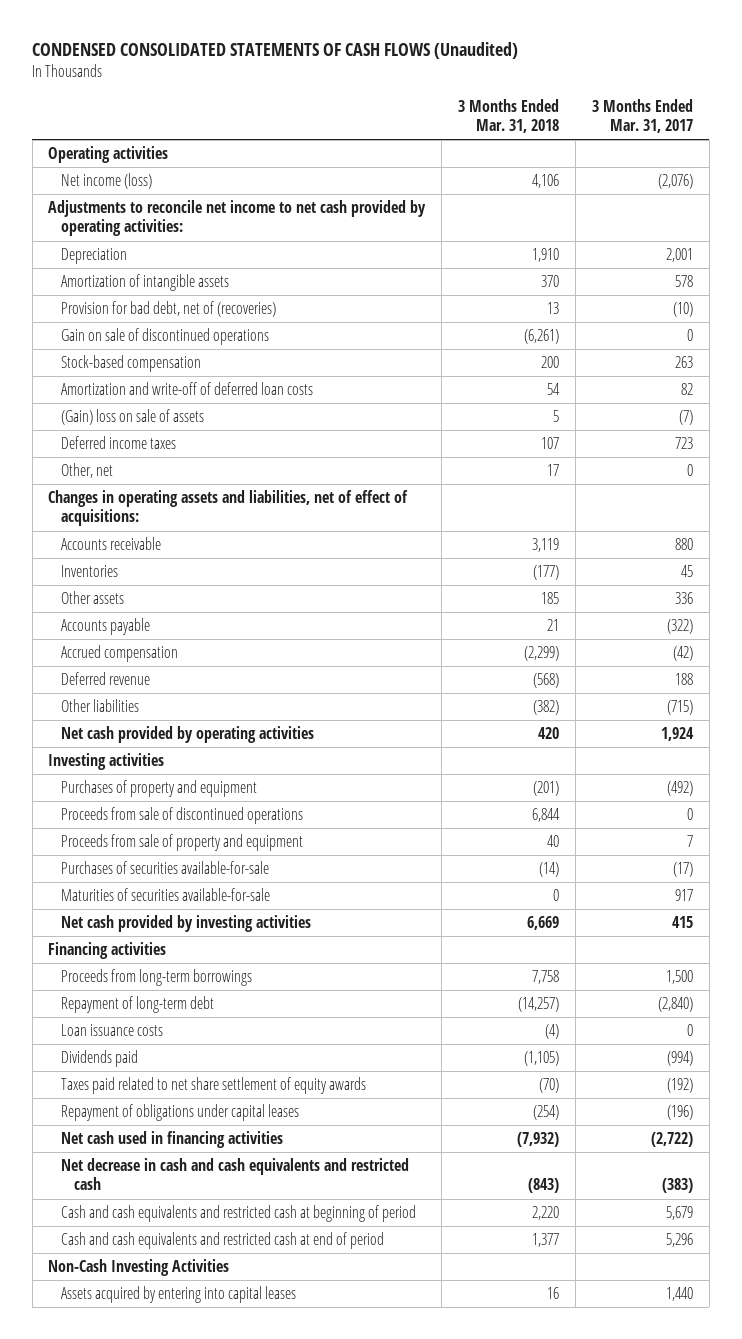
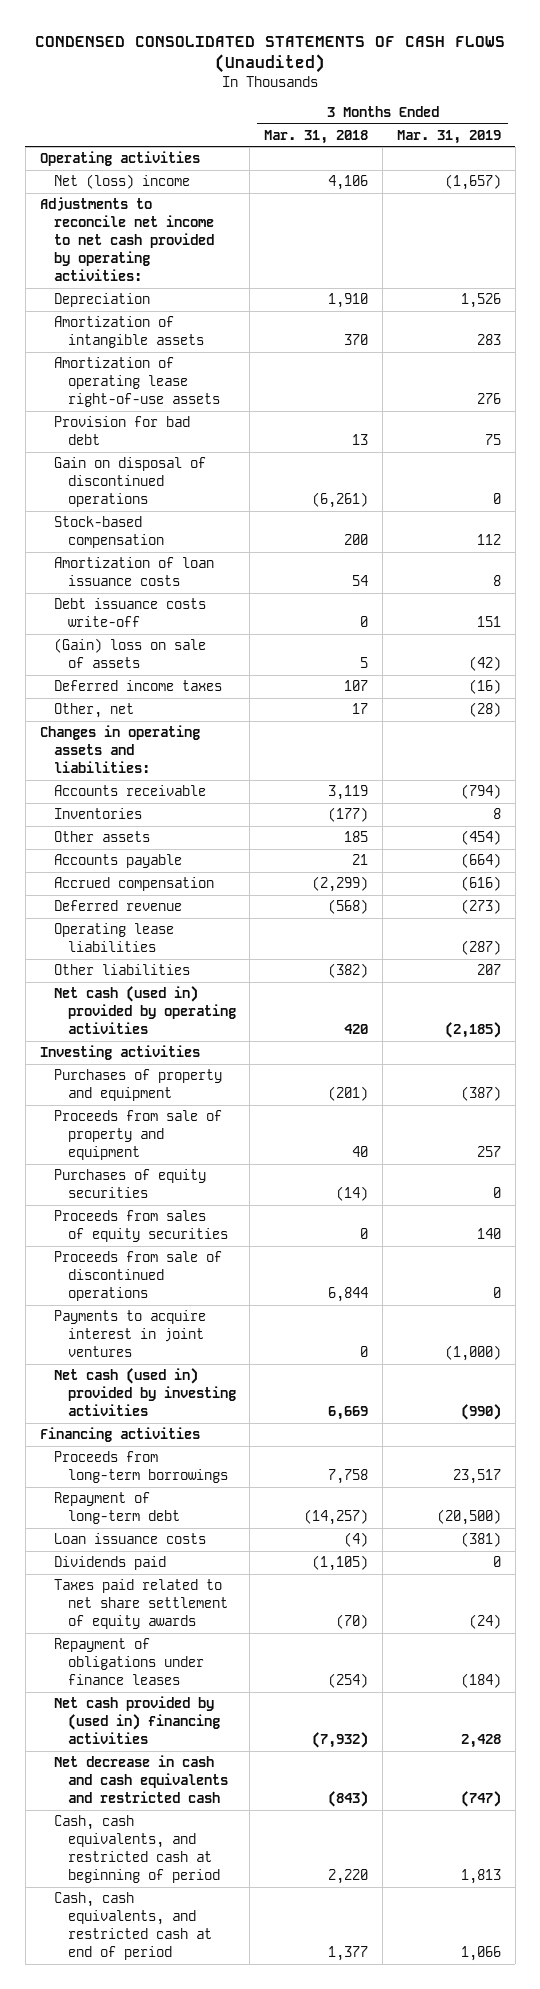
- | 3 Months Ended Mar. 31, 2018 | 3 Months Ended Mar. 31, 2017
+ | 3 Months Ended Mar. 31, 2018 | 3 Months Ended Mar. 31, 2019
- Net income (loss) | 4,106 | (2,076)
+ Net (loss) income | 4,106 | (1,657)
- Provision for bad debt, net of (recoveries) | 13 | (10)
- Gain on sale of discontinued operations | (6,261) | 0
+ Amortization of operating lease right-of-use assets | | 276
+ Provision for bad debt | 13 | 75
+ Gain on disposal of discontinued operations | (6,261) | 0
- Amortization and write-off of deferred loan costs | 54 | 82
+ Amortization of loan issuance costs | 54 | 8
+ Debt issuance costs write-off | 0 | 151
- Changes in operating assets and liabilities, net of effect of acquisitions:
+ Changes in operating assets and liabilities:
+ Operating lease liabilities | | (287)
- Net cash provided by operating activities | 420 | 1,924
+ Net cash (used in) provided by operating activities | 420 | (2,185)
- Purchases of securities available-for-sale | (14) | (17)
- Maturities of securities available-for-sale | 0 | 917
- Net cash provided by investing activities | 6,669 | 415
+ Purchases of equity securities | (14) | 0
+ Proceeds from sales of equity securities | 0 | 140
moved down: Proceeds from sale of discontinued operations | 6,844 | 0
+ Payments to acquire interest in joint ventures | 0 | (1,000)
+ Net cash (used in) provided by investing activities | 6,669 | (990)
- Repayment of obligations under capital leases | (254) | (196)
- Net cash used in financing activities | (7,932) | (2,722)
+ Repayment of obligations under finance leases | (254) | (184)
+ Net cash provided by (used in) financing activities | (7,932) | 2,428
- Cash and cash equivalents and restricted cash at beginning of period | 2,220 | 5,679
- Cash and cash equivalents and restricted cash at end of period | 1,377 | 5,296
- Non-Cash Investing Activities
- Assets acquired by entering into capital leases | 16 | 1,440
+ Cash, cash equivalents, and restricted cash at beginning of period | 2,220 | 1,813
+ Cash, cash equivalents, and restricted cash at end of period | 1,377 | 1,066

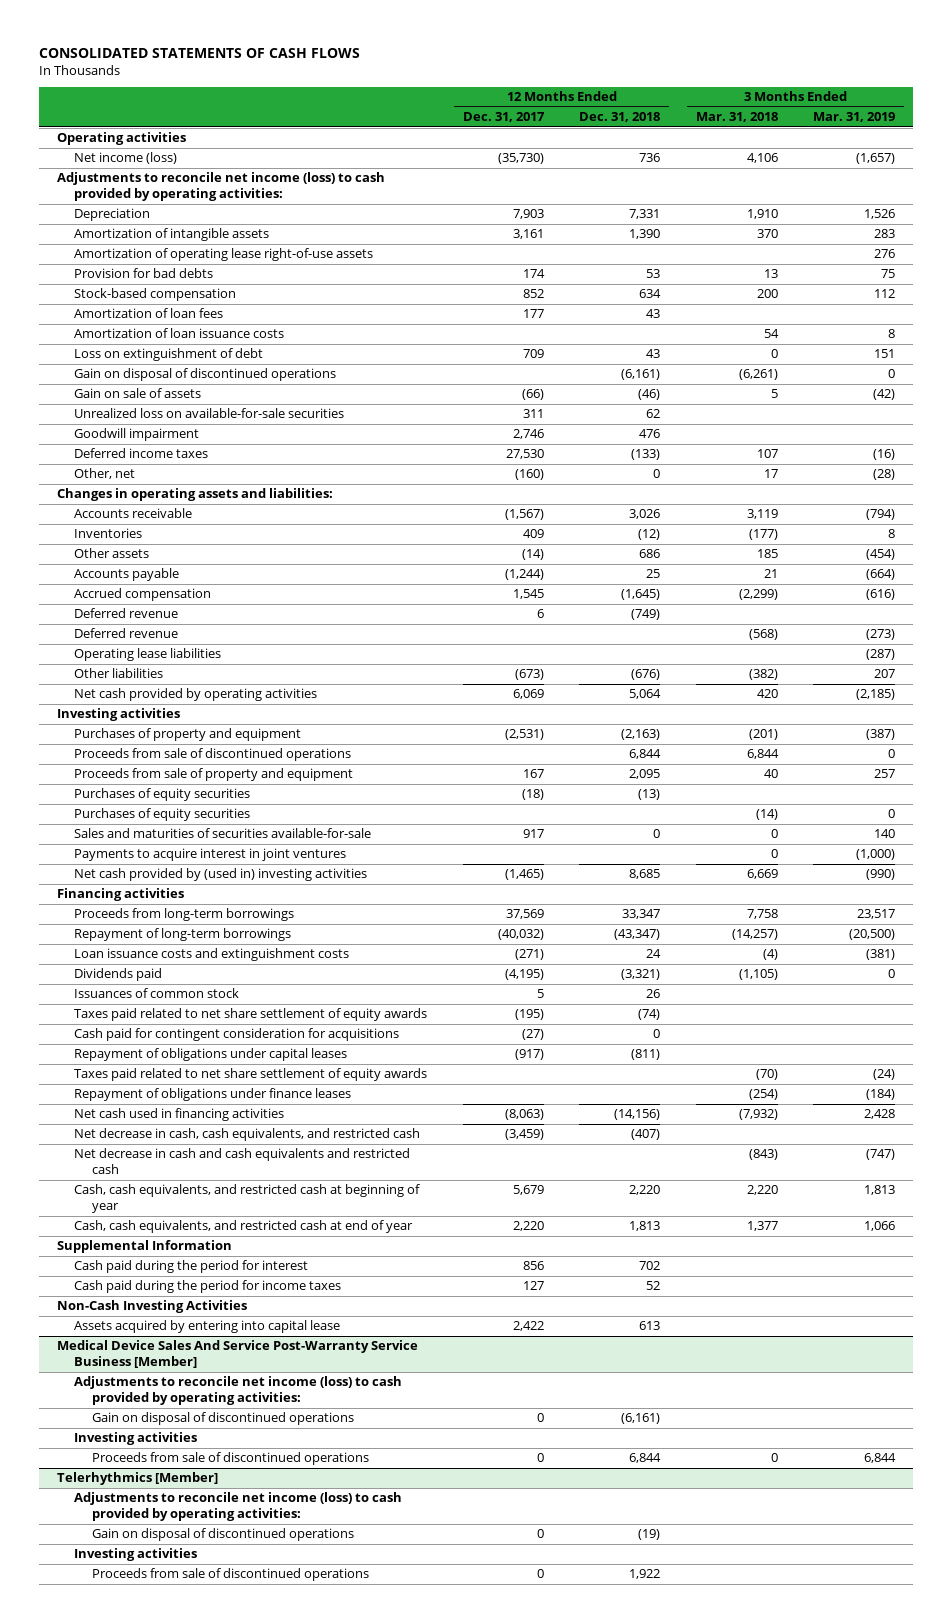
- CONDENSED CONSOLIDATED STATEMENTS OF CASH FLOWS (Unaudited)
+ CONSOLIDATED STATEMENTS OF CASH FLOWS
- | 3 Months Ended Mar. 31, 2018 | 3 Months Ended Mar. 31, 2019
+ | 12 Months Ended Dec. 31, 2017 | 12 Months Ended Dec. 31, 2018 | 3 Months Ended Mar. 31, 2018 | 3 Months Ended Mar. 31, 2019
- Net (loss) income | 4,106 | (1,657)
- Adjustments to reconcile net income to net cash provided by operating activities:
+ Net income (loss) | (35,730) | 736 | 4,106 | (1,657)
+ Adjustments to reconcile net income (loss) to cash provided by operating activities:
- Provision for bad debt | 13 | 75
+ Provision for bad debts | 174 | 53 | 13 | 75
+ Amortization of loan fees | 177 | 43 | |
- Debt issuance costs write-off | 0 | 151
- (Gain) loss on sale of assets | 5 | (42)
+ Loss on extinguishment of debt | 709 | 43 | 0 | 151
moved down: Gain on disposal of discontinued operations | | (6,161) | (6,261) | 0
+ Gain on sale of assets | (66) | (46) | 5 | (42)
+ Unrealized loss on available-for-sale securities | 311 | 62 | |
+ Goodwill impairment | 2,746 | 476 | |
+ Deferred revenue | 6 | (749) | |
- Net cash (used in) provided by operating activities | 420 | (2,185)
+ Net cash provided by operating activities | 6,069 | 5,064 | 420 | (2,185)
moved up: Proceeds from sale of discontinued operations | | 6,844 | 6,844 | 0
+ Purchases of equity securities | (18) | (13) | |
- Proceeds from sales of equity securities | 0 | 140
+ Sales and maturities of securities available-for-sale | 917 | 0 | 0 | 140
- Net cash (used in) provided by investing activities | 6,669 | (990)
+ Net cash provided by (used in) investing activities | (1,465) | 8,685 | 6,669 | (990)
- Repayment of long-term debt | (14,257) | (20,500)
- Loan issuance costs | (4) | (381)
+ Repayment of long-term borrowings | (40,032) | (43,347) | (14,257) | (20,500)
+ Loan issuance costs and extinguishment costs | (271) | 24 | (4) | (381)
+ Issuances of common stock | 5 | 26 | |
+ Taxes paid related to net share settlement of equity awards | (195) | (74) | |
+ Cash paid for contingent consideration for acquisitions | (27) | 0 | |
+ Repayment of obligations under capital leases | (917) | (811) | |
- Net cash provided by (used in) financing activities | (7,932) | 2,428
+ Net cash used in financing activities | (8,063) | (14,156) | (7,932) | 2,428
+ Net decrease in cash, cash equivalents, and restricted cash | (3,459) | (407) | |
- Cash, cash equivalents, and restricted cash at beginning of period | 2,220 | 1,813
- Cash, cash equivalents, and restricted cash at end of period | 1,377 | 1,066
+ Cash, cash equivalents, and restricted cash at beginning of year | 5,679 | 2,220 | 2,220 | 1,813
+ Cash, cash equivalents, and restricted cash at end of year | 2,220 | 1,813 | 1,377 | 1,066
+ Supplemental Information
+ Cash paid during the period for interest | 856 | 702 | |
+ Cash paid during the period for income taxes | 127 | 52 | |
+ Non-Cash Investing Activities
+ Assets acquired by entering into capital lease | 2,422 | 613 | |
+ Medical Device Sales And Service Post-Warranty Service Business [Member]
+ Adjustments to reconcile net income (loss) to cash provided by operating activities:
+ Gain on disposal of discontinued operations | 0 | (6,161) | |
+ Investing activities
+ Proceeds from sale of discontinued operations | 0 | 6,844 | 0 | 6,844
+ Telerhythmics [Member]
+ Adjustments to reconcile net income (loss) to cash provided by operating activities:
+ Gain on disposal of discontinued operations | 0 | (19) | |
+ Investing activities
+ Proceeds from sale of discontinued operations | 0 | 1,922 | |

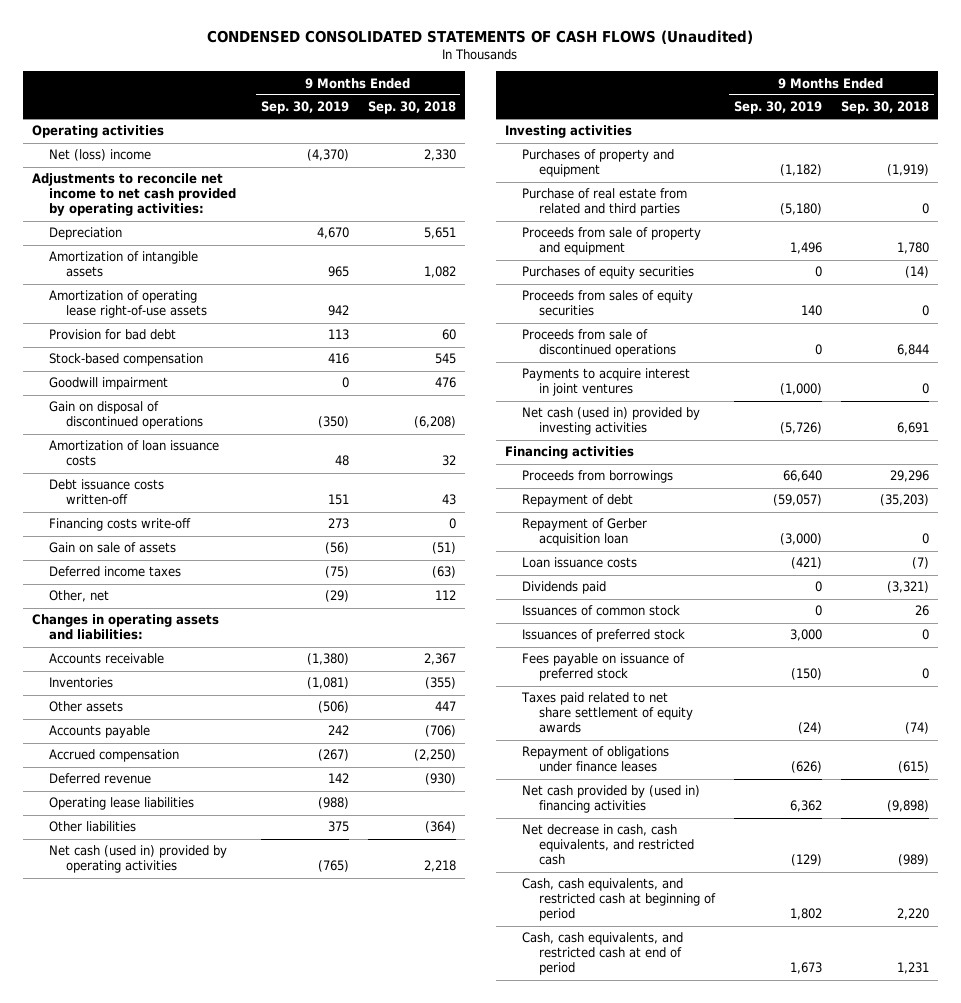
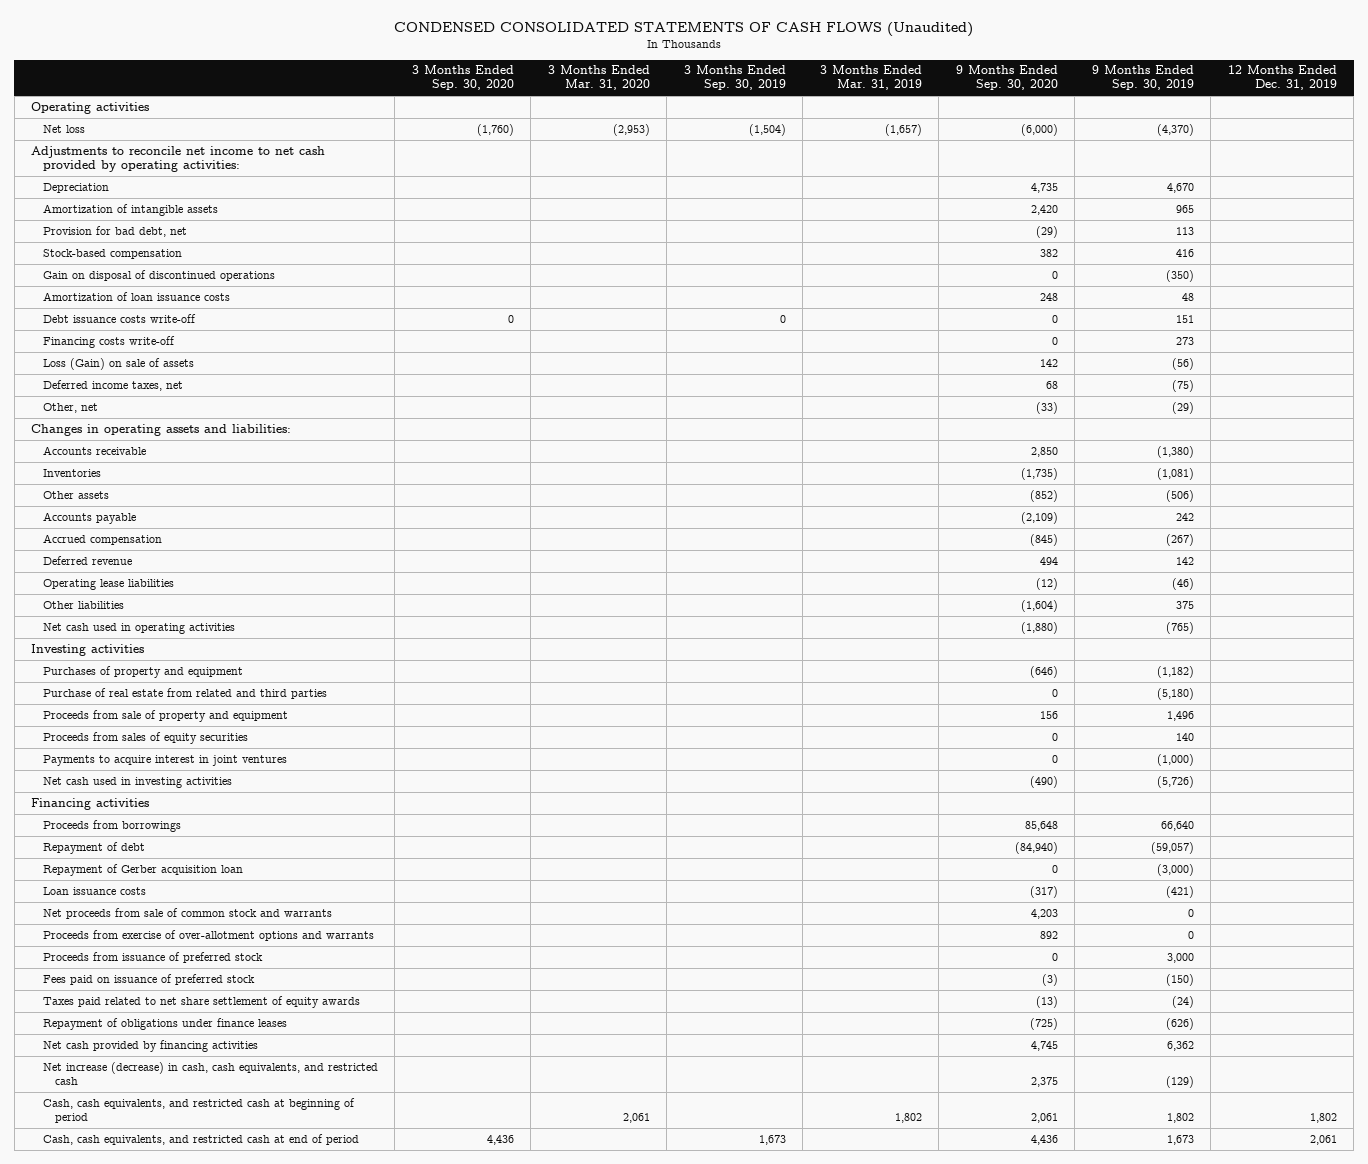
- | 9 Months Ended Sep. 30, 2019 | 9 Months Ended Sep. 30, 2018
+ | 3 Months Ended Sep. 30, 2020 | 3 Months Ended Mar. 31, 2020 | 3 Months Ended Sep. 30, 2019 | 3 Months Ended Mar. 31, 2019 | 9 Months Ended Sep. 30, 2020 | 9 Months Ended Sep. 30, 2019 | 12 Months Ended Dec. 31, 2019
- Net (loss) income | (4,370) | 2,330
+ Net loss | (1,760) | (2,953) | (1,504) | (1,657) | (6,000) | (4,370) |
- Amortization of operating lease right-of-use assets | 942 |
- Provision for bad debt | 113 | 60
+ Provision for bad debt, net | | | | | (29) | 113 |
- Goodwill impairment | 0 | 476
- Debt issuance costs written-off | 151 | 43
+ Debt issuance costs write-off | 0 | | 0 | | 0 | 151 |
- Gain on sale of assets | (56) | (51)
- Deferred income taxes | (75) | (63)
+ Loss (Gain) on sale of assets | | | | | 142 | (56) |
+ Deferred income taxes, net | | | | | 68 | (75) |
- Operating lease liabilities | (988) |
+ Operating lease liabilities | | | | | (12) | (46) |
- Net cash (used in) provided by operating activities | (765) | 2,218
+ Net cash used in operating activities | | | | | (1,880) | (765) |
- Purchases of equity securities | 0 | (14)
- Proceeds from sale of discontinued operations | 0 | 6,844
- Net cash (used in) provided by investing activities | (5,726) | 6,691
+ Net cash used in investing activities | | | | | (490) | (5,726) |
- Dividends paid | 0 | (3,321)
- Issuances of common stock | 0 | 26
- Issuances of preferred stock | 3,000 | 0
- Fees payable on issuance of preferred stock | (150) | 0
+ Net proceeds from sale of common stock and warrants | | | | | 4,203 | 0 |
+ Proceeds from exercise of over-allotment options and warrants | | | | | 892 | 0 |
+ Proceeds from issuance of preferred stock | | | | | 0 | 3,000 |
+ Fees paid on issuance of preferred stock | | | | | (3) | (150) |
- Net cash provided by (used in) financing activities | 6,362 | (9,898)
- Net decrease in cash, cash equivalents, and restricted cash | (129) | (989)
+ Net cash provided by financing activities | | | | | 4,745 | 6,362 |
+ Net increase (decrease) in cash, cash equivalents, and restricted cash | | | | | 2,375 | (129) |

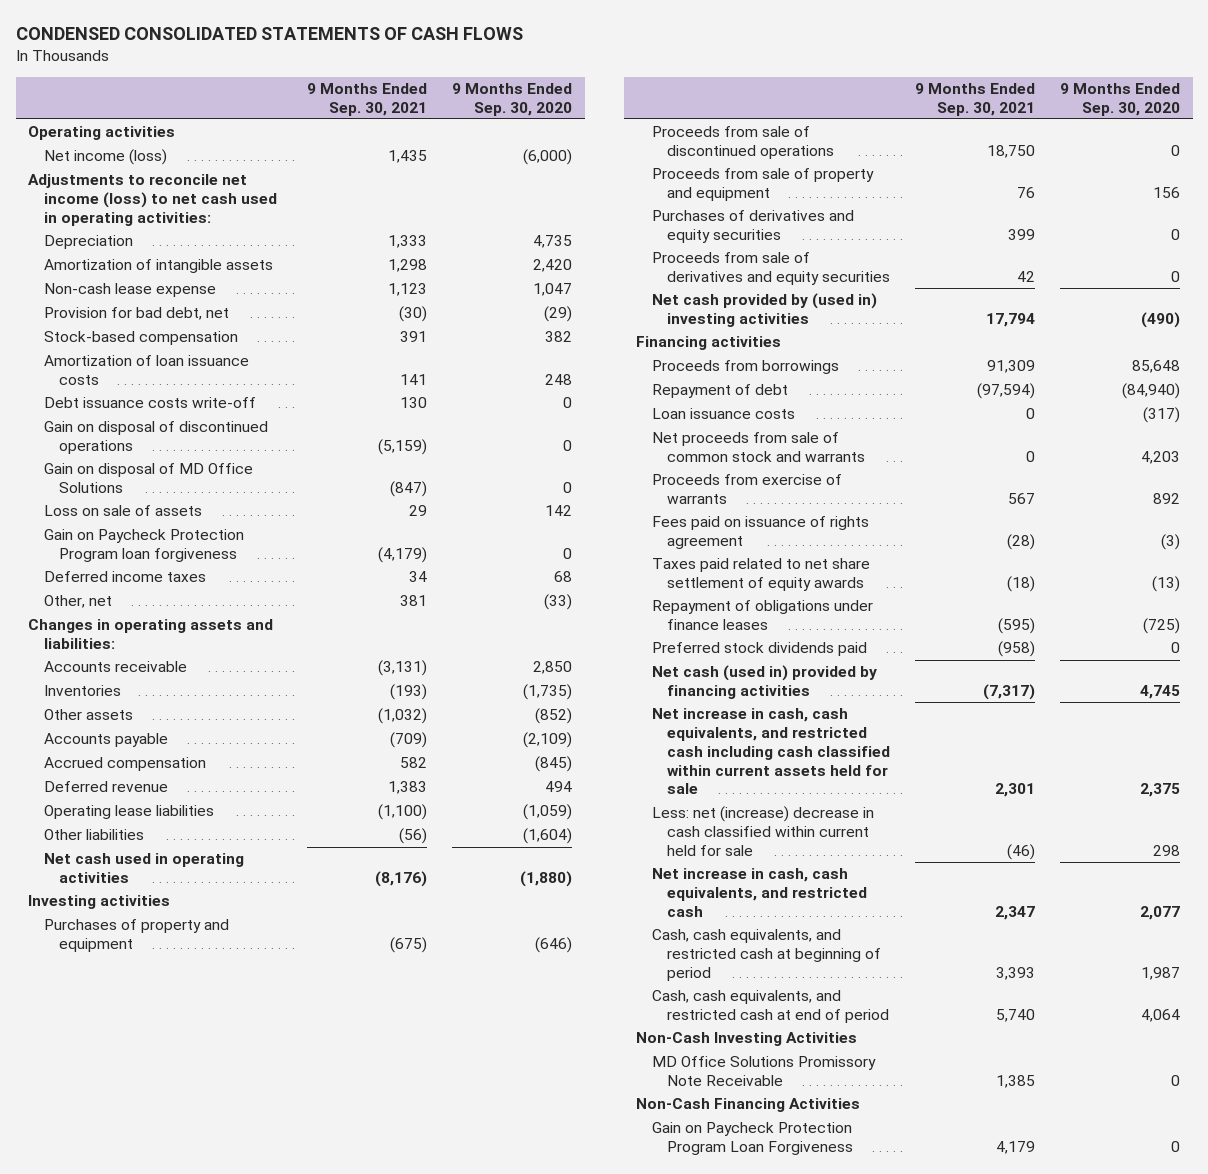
- CONDENSED CONSOLIDATED STATEMENTS OF CASH FLOWS (Unaudited)
+ CONDENSED CONSOLIDATED STATEMENTS OF CASH FLOWS
- | 3 Months Ended Sep. 30, 2020 | 3 Months Ended Mar. 31, 2020 | 3 Months Ended Sep. 30, 2019 | 3 Months Ended Mar. 31, 2019 | 9 Months Ended Sep. 30, 2020 | 9 Months Ended Sep. 30, 2019 | 12 Months Ended Dec. 31, 2019
+ | 9 Months Ended Sep. 30, 2021 | 9 Months Ended Sep. 30, 2020
- Net loss | (1,760) | (2,953) | (1,504) | (1,657) | (6,000) | (4,370) |
- Adjustments to reconcile net income to net cash provided by operating activities:
+ Net income (loss) | 1,435 | (6,000)
+ Adjustments to reconcile net income (loss) to net cash used in operating activities:
+ Non-cash lease expense | 1,123 | 1,047
- Financing costs write-off | | | | | 0 | 273 |
- Loss (Gain) on sale of assets | | | | | 142 | (56) |
- Deferred income taxes, net | | | | | 68 | (75) |
moved down: Gain on disposal of discontinued operations | (5,159) | 0
+ Gain on disposal of MD Office Solutions | (847) | 0
+ Loss on sale of assets | 29 | 142
+ Gain on Paycheck Protection Program loan forgiveness | (4,179) | 0
+ Deferred income taxes | 34 | 68
- Operating lease liabilities | | | | | (12) | (46) |
+ Operating lease liabilities | (1,100) | (1,059)
- Purchase of real estate from related and third parties | | | | | 0 | (5,180) |
+ Proceeds from sale of discontinued operations | 18,750 | 0
- Proceeds from sales of equity securities | | | | | 0 | 140 |
- Payments to acquire interest in joint ventures | | | | | 0 | (1,000) |
- Net cash used in investing activities | | | | | (490) | (5,726) |
+ Purchases of derivatives and equity securities | 399 | 0
+ Proceeds from sale of derivatives and equity securities | 42 | 0
+ Net cash provided by (used in) investing activities | 17,794 | (490)
- Repayment of Gerber acquisition loan | | | | | 0 | (3,000) |
- Proceeds from exercise of over-allotment options and warrants | | | | | 892 | 0 |
- Proceeds from issuance of preferred stock | | | | | 0 | 3,000 |
- Fees paid on issuance of preferred stock | | | | | (3) | (150) |
+ Proceeds from exercise of warrants | 567 | 892
+ Fees paid on issuance of rights agreement | (28) | (3)
- Net cash provided by financing activities | | | | | 4,745 | 6,362 |
- Net increase (decrease) in cash, cash equivalents, and restricted cash | | | | | 2,375 | (129) |
- Cash, cash equivalents, and restricted cash at beginning of period | | 2,061 | | 1,802 | 2,061 | 1,802 | 1,802
- Cash, cash equivalents, and restricted cash at end of period | 4,436 | | 1,673 | | 4,436 | 1,673 | 2,061
+ Preferred stock dividends paid | (958) | 0
+ Net cash (used in) provided by financing activities | (7,317) | 4,745
+ Net increase in cash, cash equivalents, and restricted cash including cash classified within current assets held for sale | 2,301 | 2,375
+ Less: net (increase) decrease in cash classified within current held for sale | (46) | 298
+ Net increase in cash, cash equivalents, and restricted cash | 2,347 | 2,077
+ Cash, cash equivalents, and restricted cash at beginning of period | 3,393 | 1,987
+ Cash, cash equivalents, and restricted cash at end of period | 5,740 | 4,064
+ Non-Cash Investing Activities
+ MD Office Solutions Promissory Note Receivable | 1,385 | 0
+ Non-Cash Financing Activities
+ Gain on Paycheck Protection Program Loan Forgiveness | 4,179 | 0

